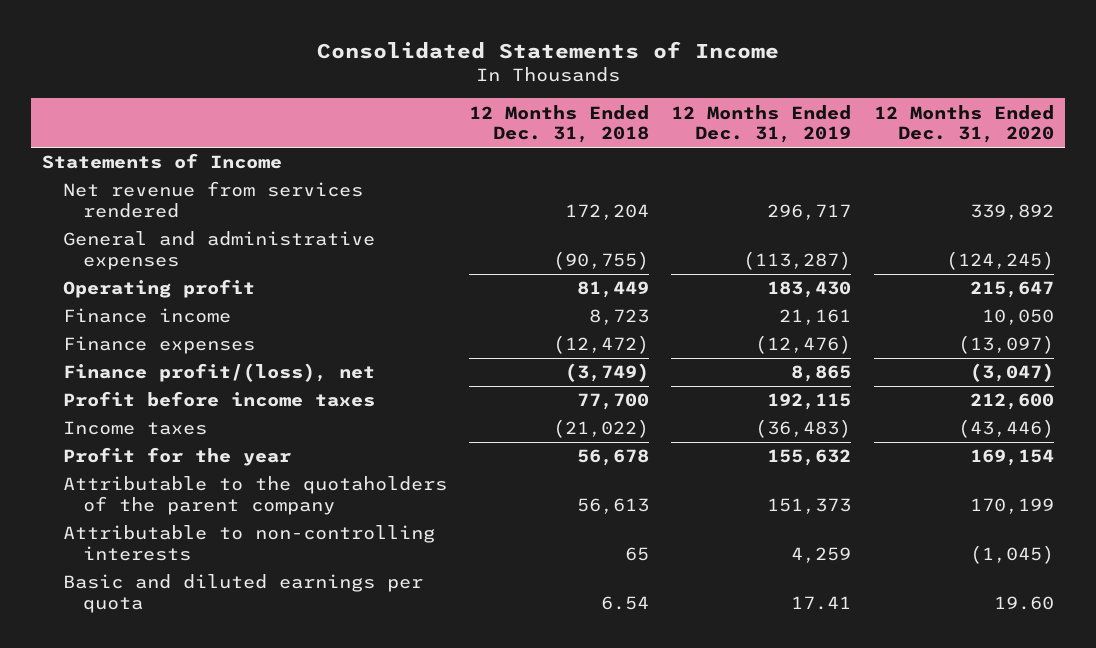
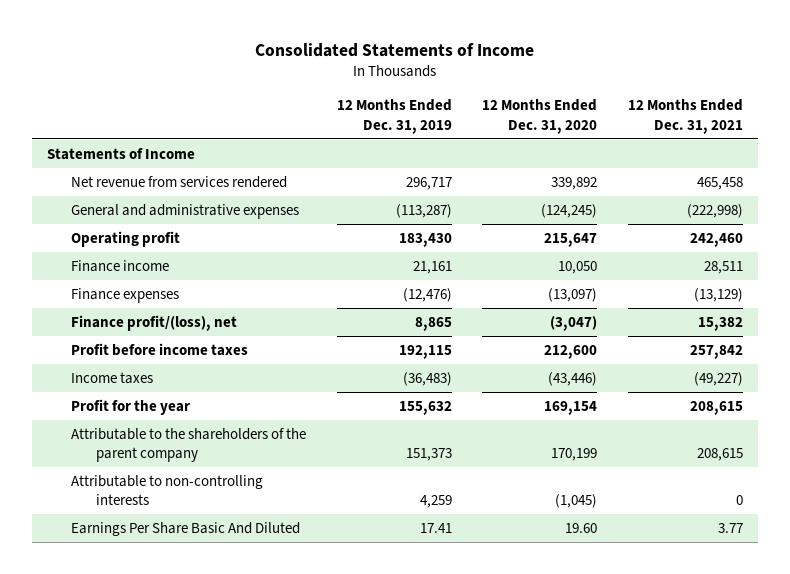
- | 12 Months Ended Dec. 31, 2018 | 12 Months Ended Dec. 31, 2019 | 12 Months Ended Dec. 31, 2020
+ | 12 Months Ended Dec. 31, 2019 | 12 Months Ended Dec. 31, 2020 | 12 Months Ended Dec. 31, 2021
- Attributable to the quotaholders of the parent company | 56,613 | 151,373 | 170,199
+ Attributable to the shareholders of the parent company | 151,373 | 170,199 | 208,615
- Basic and diluted earnings per quota | 6.54 | 17.41 | 19.60
+ Earnings Per Share Basic And Diluted | 17.41 | 19.60 | 3.77

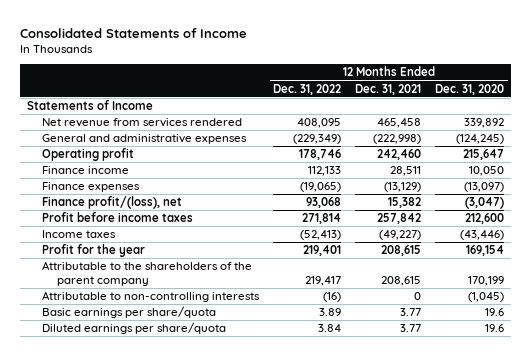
- | 12 Months Ended Dec. 31, 2019 | 12 Months Ended Dec. 31, 2020 | 12 Months Ended Dec. 31, 2021
+ | 12 Months Ended Dec. 31, 2022 | 12 Months Ended Dec. 31, 2021 | 12 Months Ended Dec. 31, 2020
- Earnings Per Share Basic And Diluted | 17.41 | 19.60 | 3.77
+ Basic earnings per share/quota | 3.89 | 3.77 | 19.6
+ Diluted earnings per share/quota | 3.84 | 3.77 | 19.6

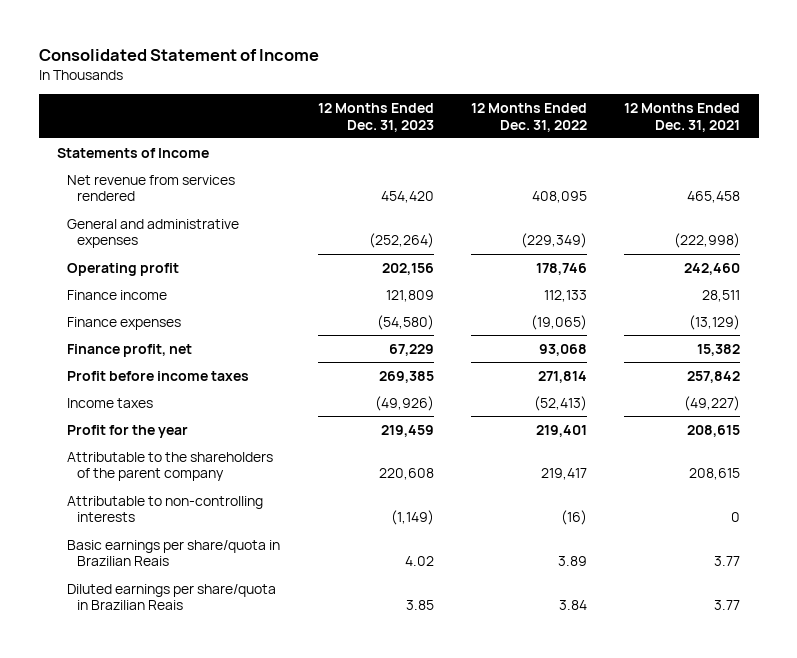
- Consolidated Statements of Income
+ Consolidated Statement of Income
- | 12 Months Ended Dec. 31, 2022 | 12 Months Ended Dec. 31, 2021 | 12 Months Ended Dec. 31, 2020
+ | 12 Months Ended Dec. 31, 2023 | 12 Months Ended Dec. 31, 2022 | 12 Months Ended Dec. 31, 2021
- Finance profit/(loss), net | 93,068 | 15,382 | (3,047)
+ Finance profit, net | 67,229 | 93,068 | 15,382
- Basic earnings per share/quota | 3.89 | 3.77 | 19.6
- Diluted earnings per share/quota | 3.84 | 3.77 | 19.6
+ Basic earnings per share/quota in Brazilian Reais | 4.02 | 3.89 | 3.77
+ Diluted earnings per share/quota in Brazilian Reais | 3.85 | 3.84 | 3.77

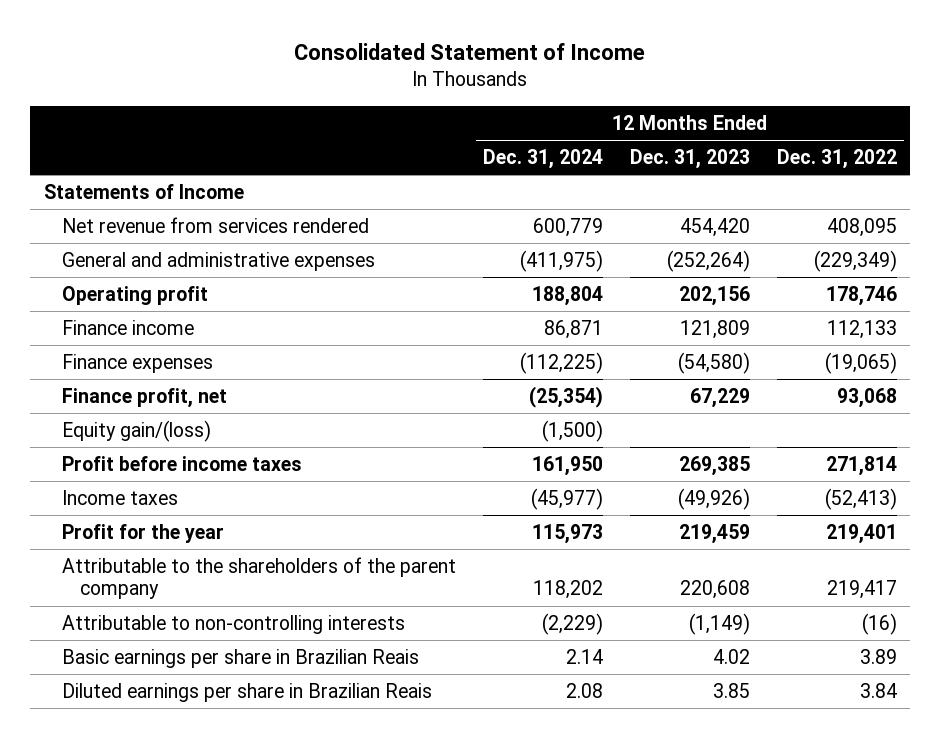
- | 12 Months Ended Dec. 31, 2023 | 12 Months Ended Dec. 31, 2022 | 12 Months Ended Dec. 31, 2021
+ | 12 Months Ended Dec. 31, 2024 | 12 Months Ended Dec. 31, 2023 | 12 Months Ended Dec. 31, 2022
+ Equity gain/(loss) | (1,500) | |
- Basic earnings per share/quota in Brazilian Reais | 4.02 | 3.89 | 3.77
- Diluted earnings per share/quota in Brazilian Reais | 3.85 | 3.84 | 3.77
+ Basic earnings per share in Brazilian Reais | 2.14 | 4.02 | 3.89
+ Diluted earnings per share in Brazilian Reais | 2.08 | 3.85 | 3.84

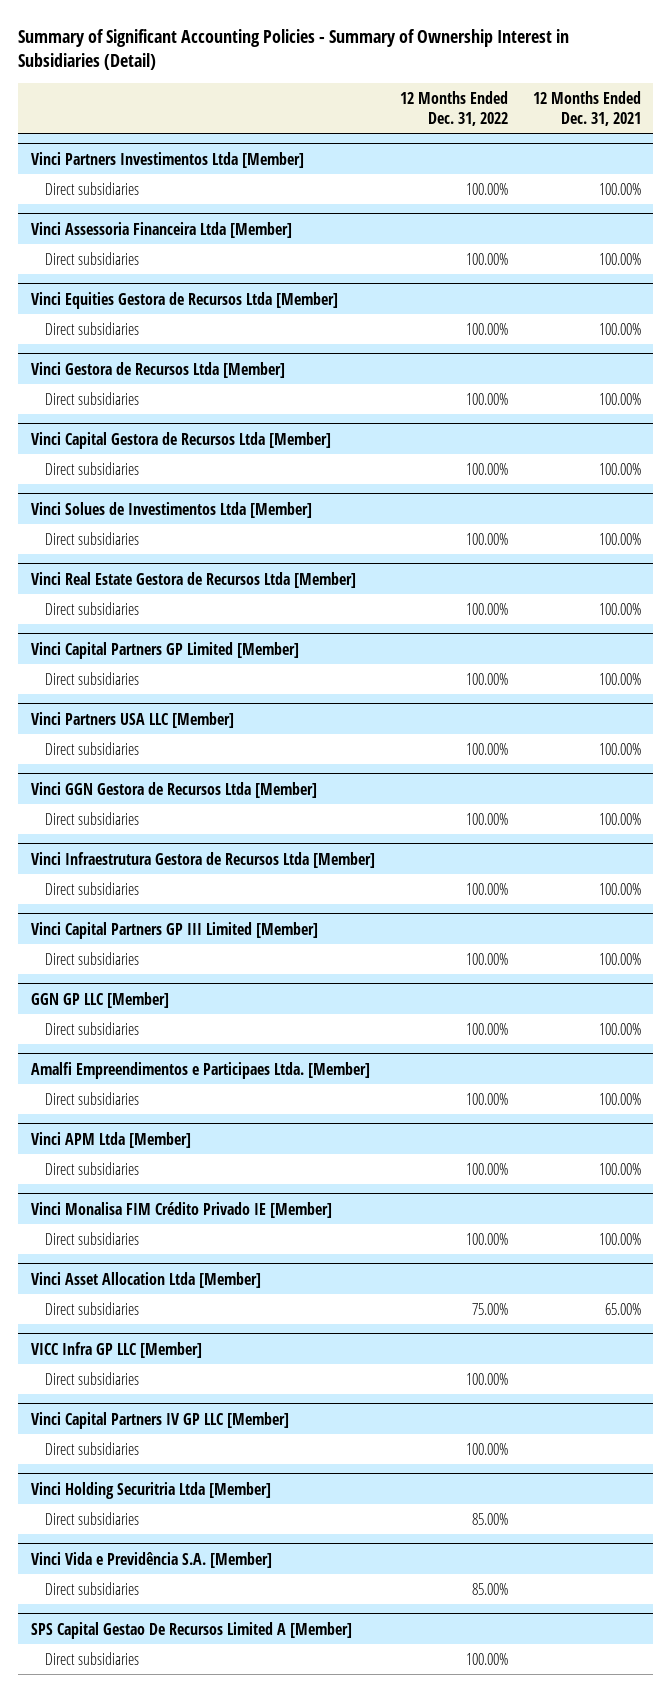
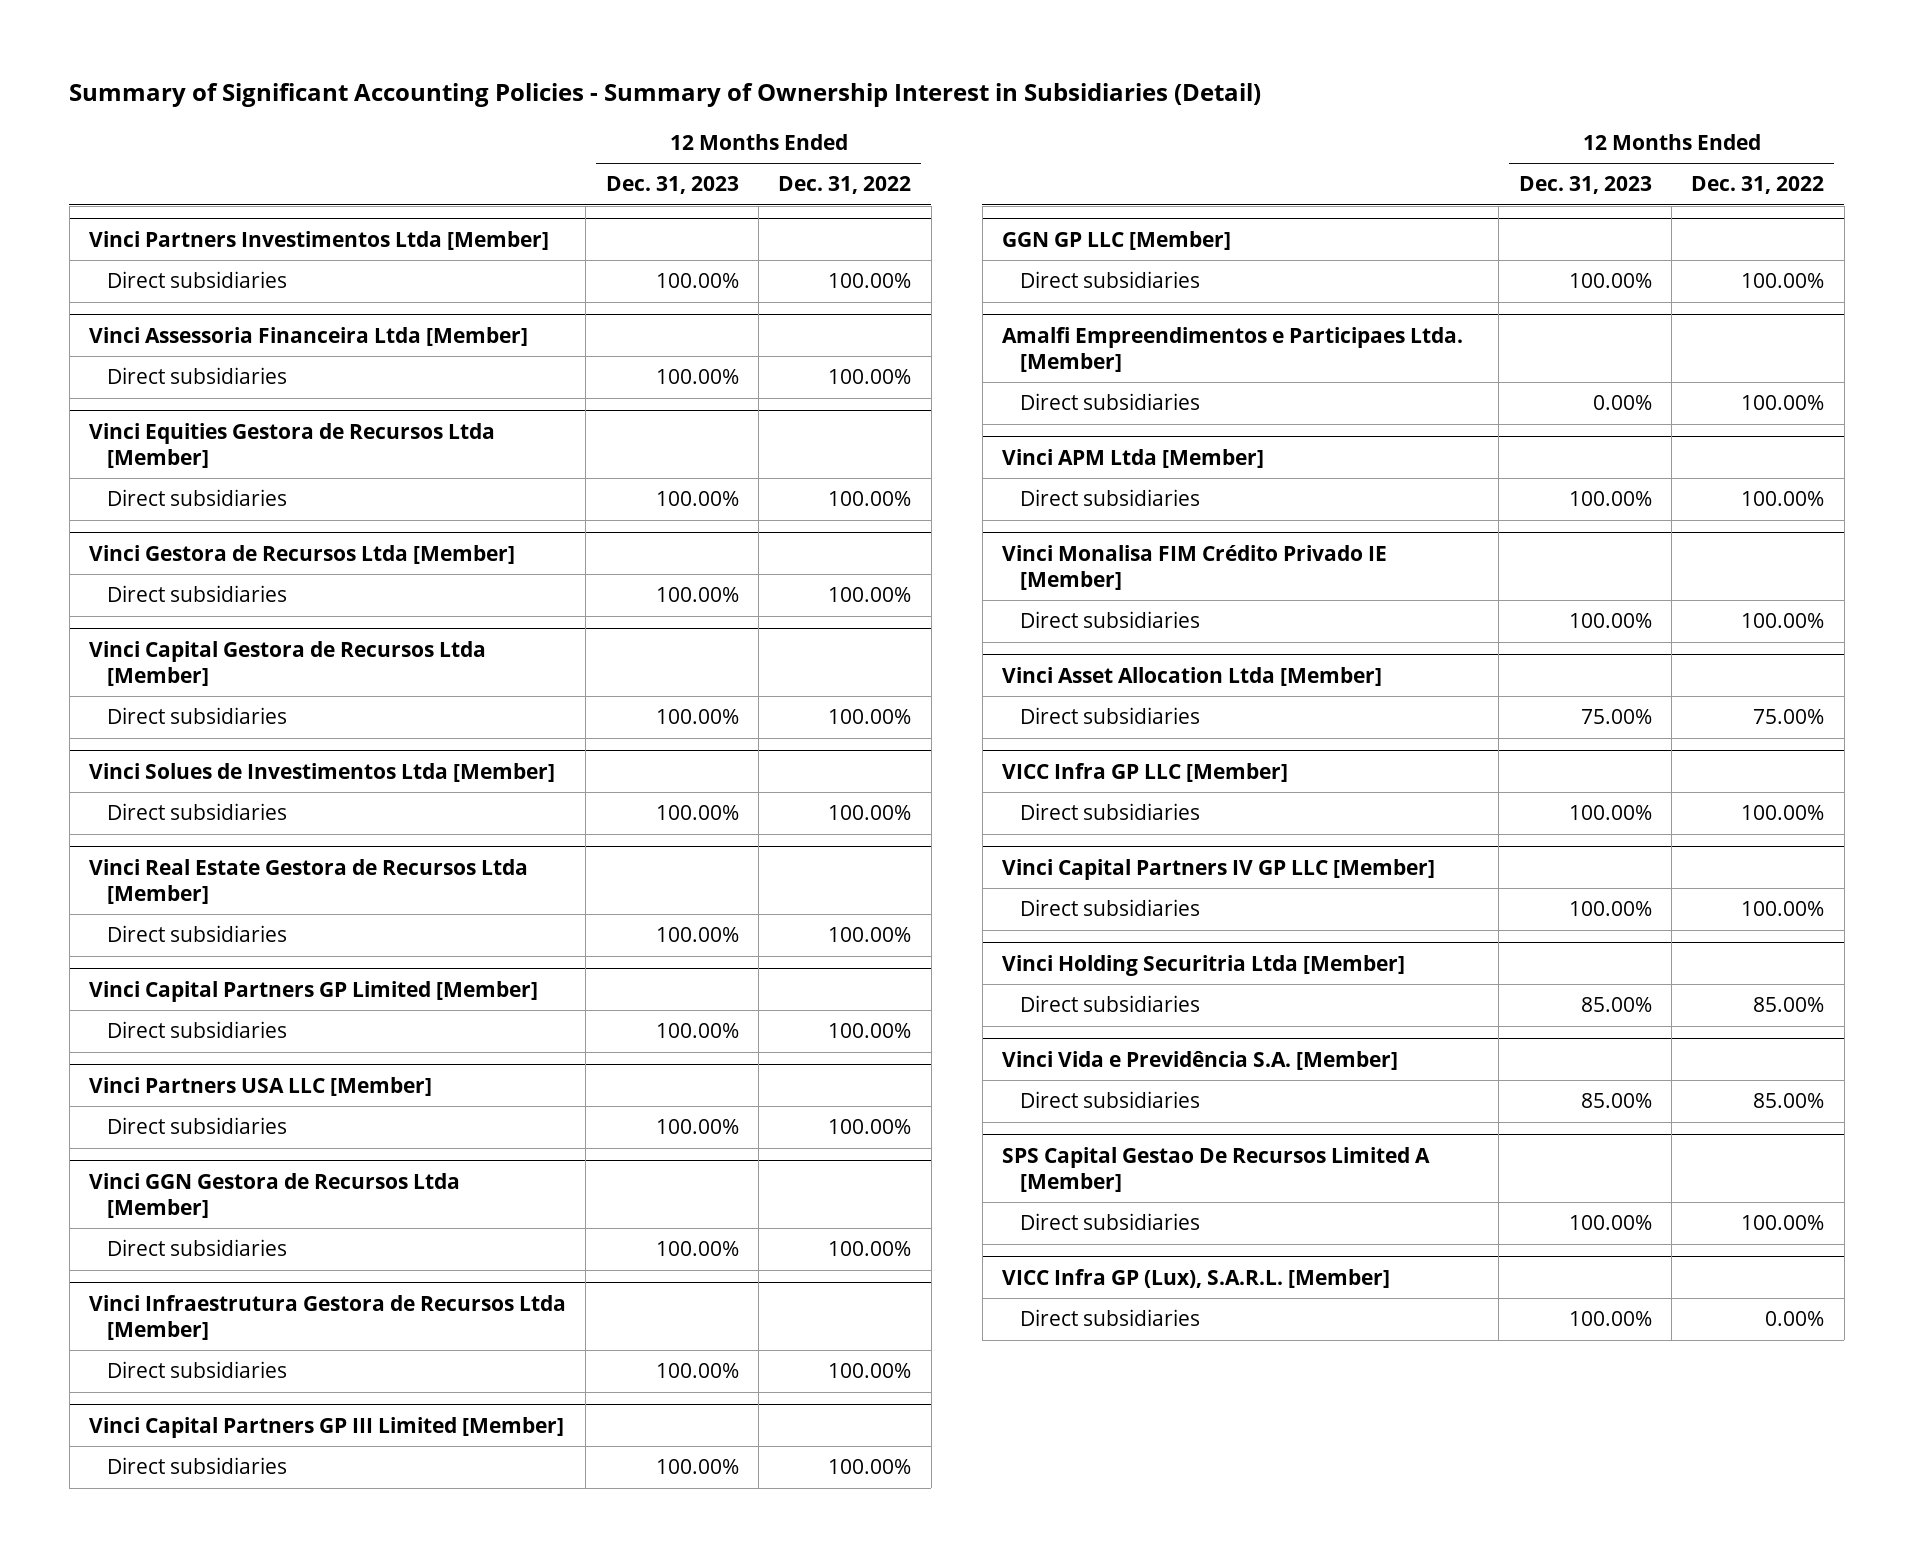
- | 12 Months Ended Dec. 31, 2022 | 12 Months Ended Dec. 31, 2021
+ | 12 Months Ended Dec. 31, 2023 | 12 Months Ended Dec. 31, 2022
+ VICC Infra GP (Lux), S.A.R.L. [Member]
+ Direct subsidiaries | 100.00% | 0.00%

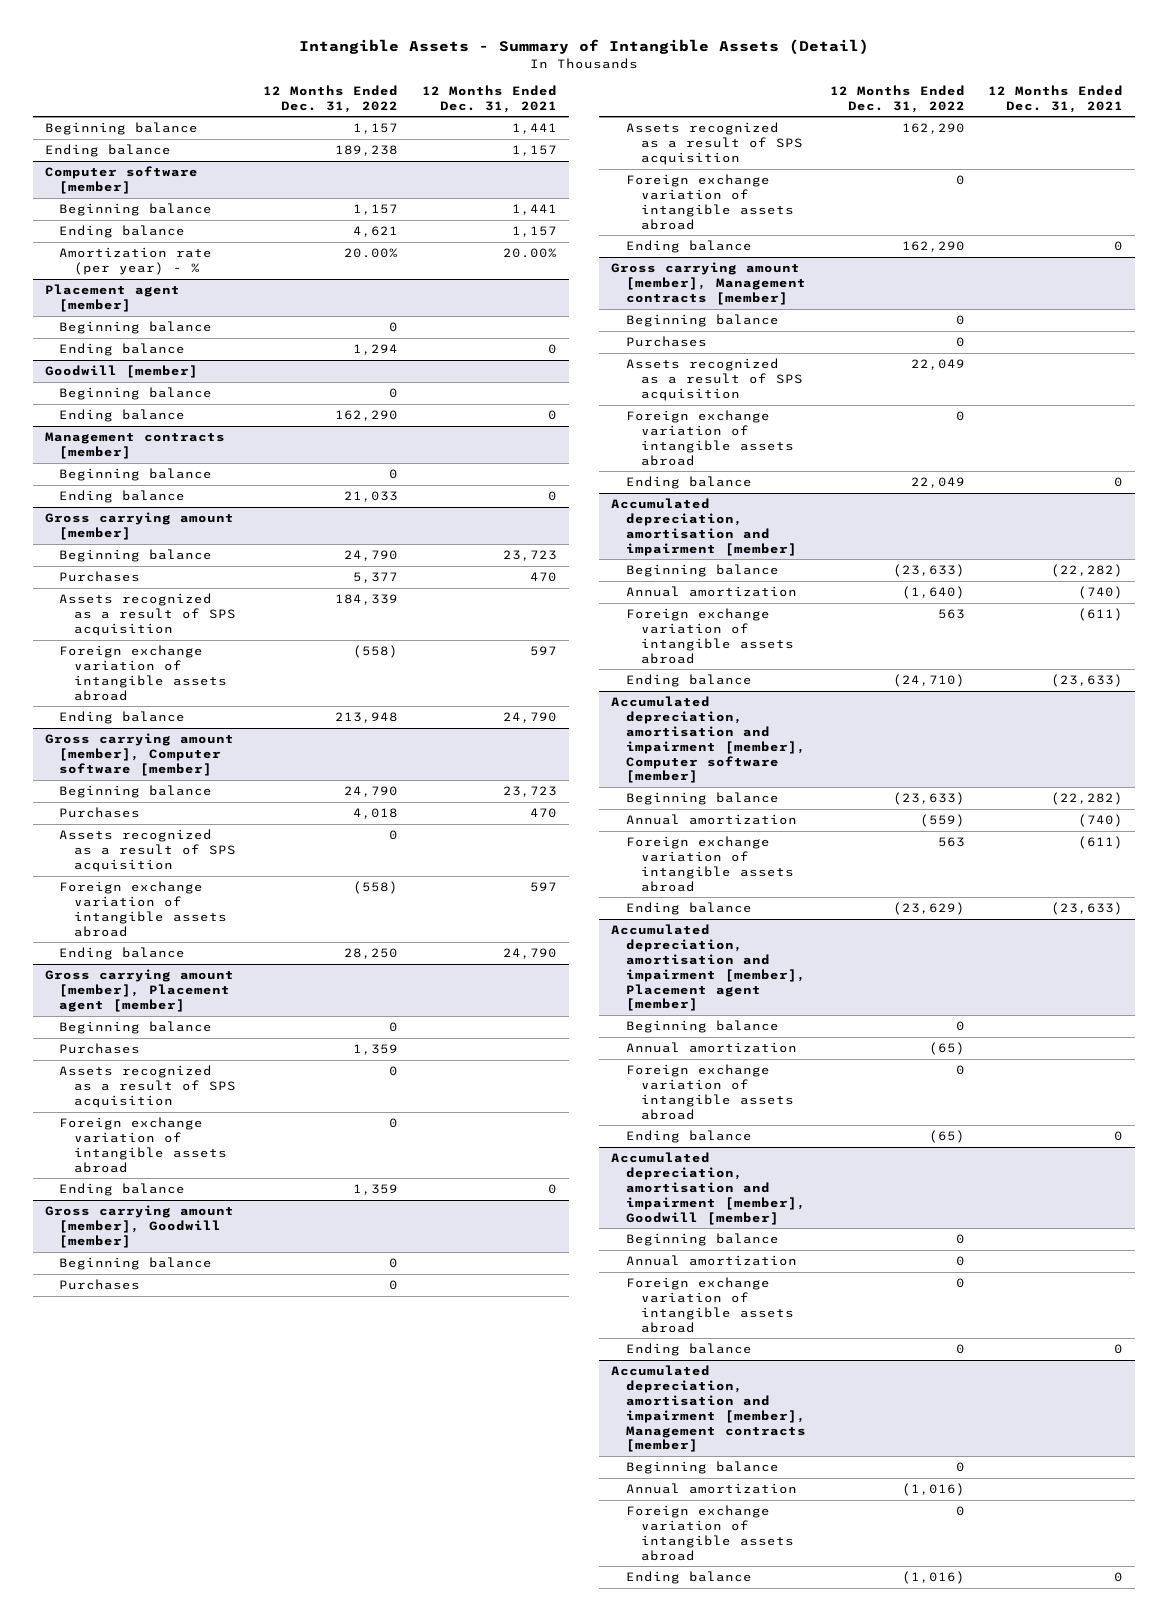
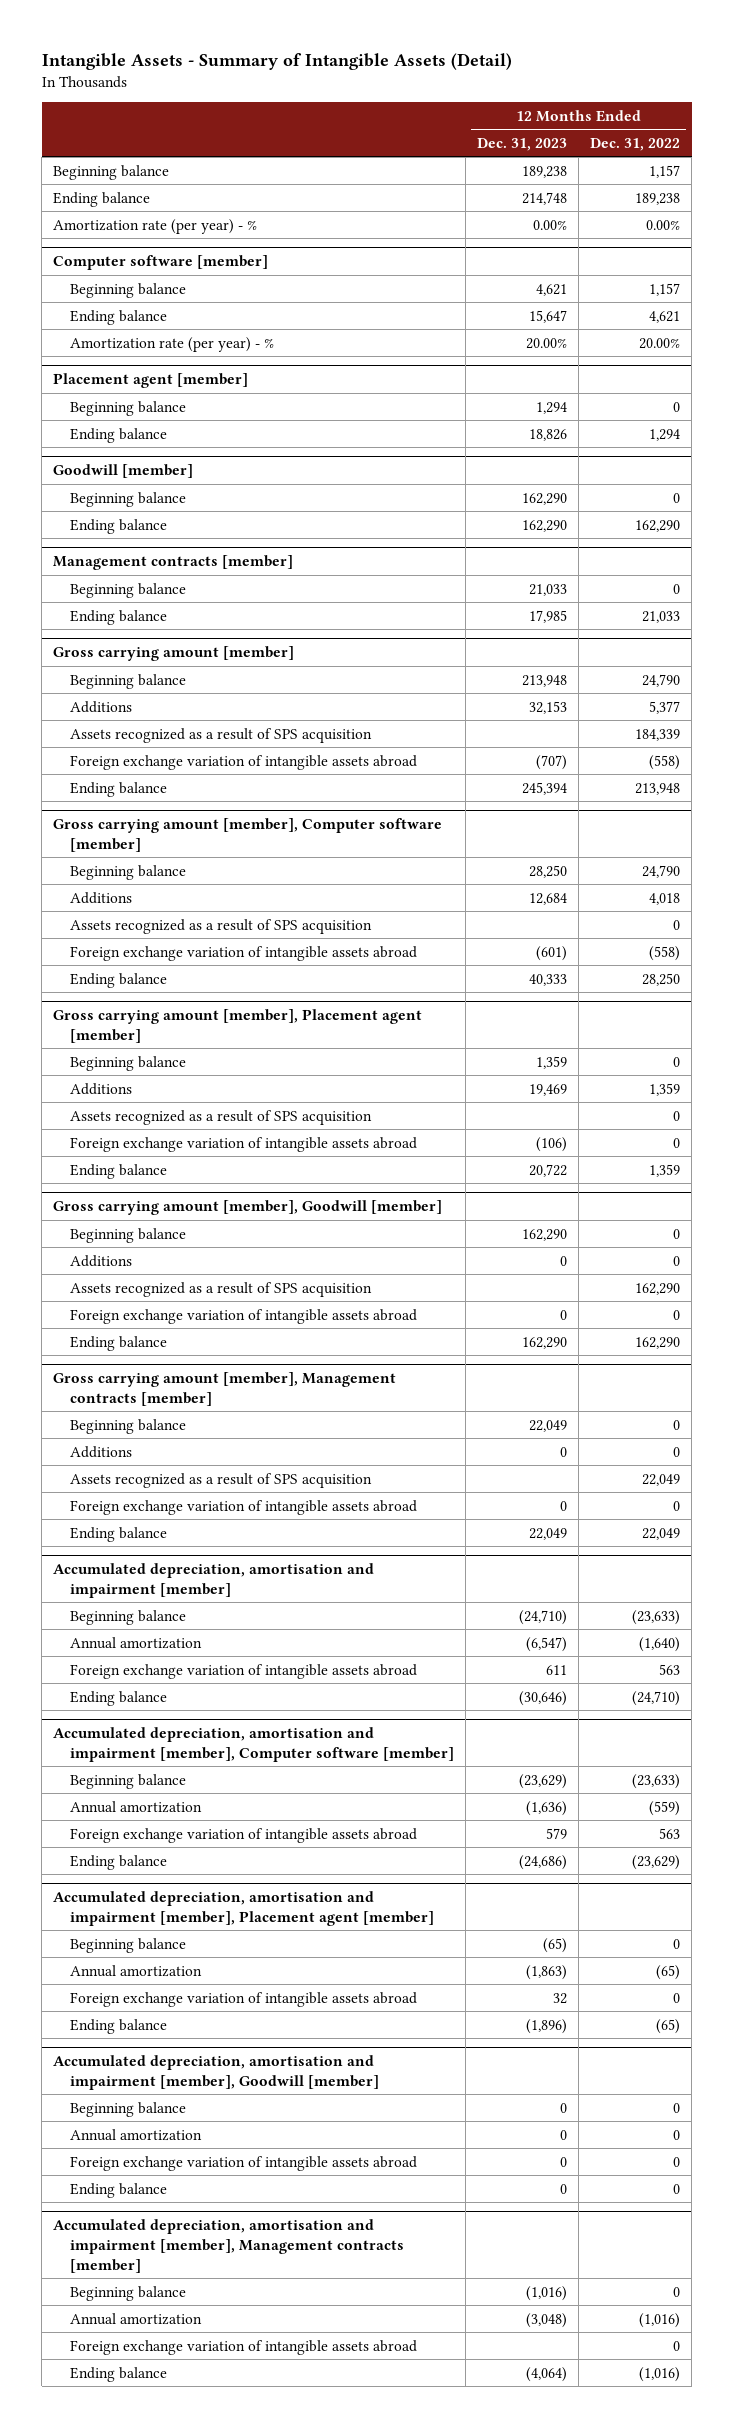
- | 12 Months Ended Dec. 31, 2022 | 12 Months Ended Dec. 31, 2021
+ | 12 Months Ended Dec. 31, 2023 | 12 Months Ended Dec. 31, 2022
+ Amortization rate (per year) - % | 0.00% | 0.00%
@ Gross carrying amount [member]
- Purchases | 5,377 | 470
+ Additions | 32,153 | 5,377
@ Gross carrying amount [member], Computer software [member]
- Purchases | 4,018 | 470
+ Additions | 12,684 | 4,018
@ Gross carrying amount [member], Placement agent [member]
- Purchases | 1,359 |
+ Additions | 19,469 | 1,359
@ Gross carrying amount [member], Goodwill [member]
- Purchases | 0 |
+ Additions | 0 | 0
@ Gross carrying amount [member], Management contracts [member]
- Purchases | 0 |
+ Additions | 0 | 0

